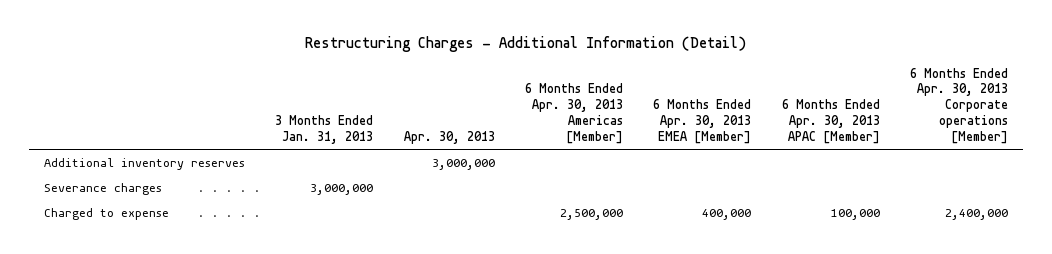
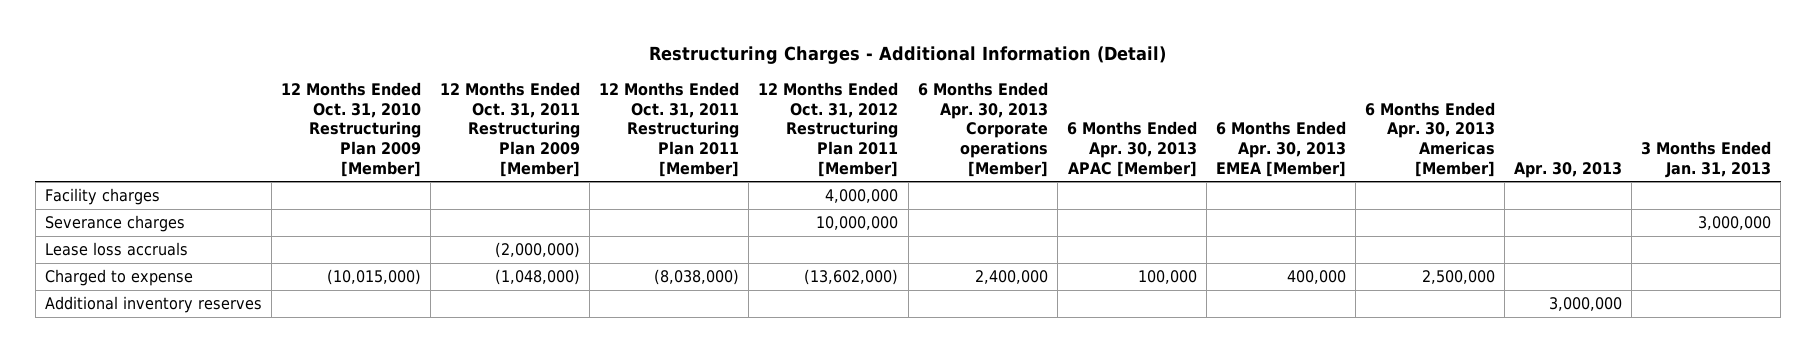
- | 3 Months Ended Jan. 31, 2013 | Apr. 30, 2013 | 6 Months Ended Apr. 30, 2013 Americas [Member] | 6 Months Ended Apr. 30, 2013 EMEA [Member] | 6 Months Ended Apr. 30, 2013 APAC [Member] | 6 Months Ended Apr. 30, 2013 Corporate operations [Member]
+ | 12 Months Ended Oct. 31, 2010 Restructuring Plan 2009 [Member] | 12 Months Ended Oct. 31, 2011 Restructuring Plan 2009 [Member] | 12 Months Ended Oct. 31, 2011 Restructuring Plan 2011 [Member] | 12 Months Ended Oct. 31, 2012 Restructuring Plan 2011 [Member] | 6 Months Ended Apr. 30, 2013 Corporate operations [Member] | 6 Months Ended Apr. 30, 2013 APAC [Member] | 6 Months Ended Apr. 30, 2013 EMEA [Member] | 6 Months Ended Apr. 30, 2013 Americas [Member] | Apr. 30, 2013 | 3 Months Ended Jan. 31, 2013
+ Facility charges | | | | 4,000,000 | | | | | |
+ Lease loss accruals | | (2,000,000) | | | | | | | |
moved down: Additional inventory reserves | | | | | | | | | 3,000,000 |

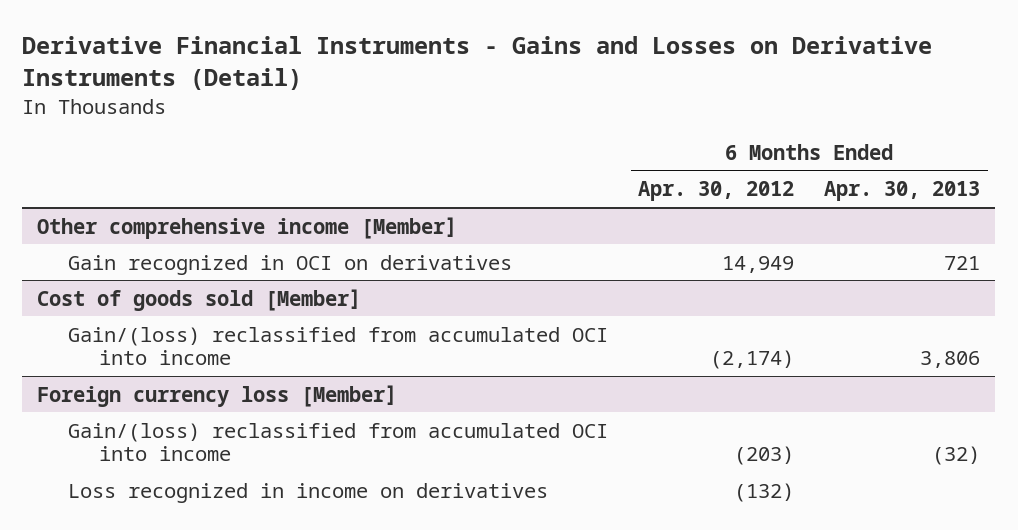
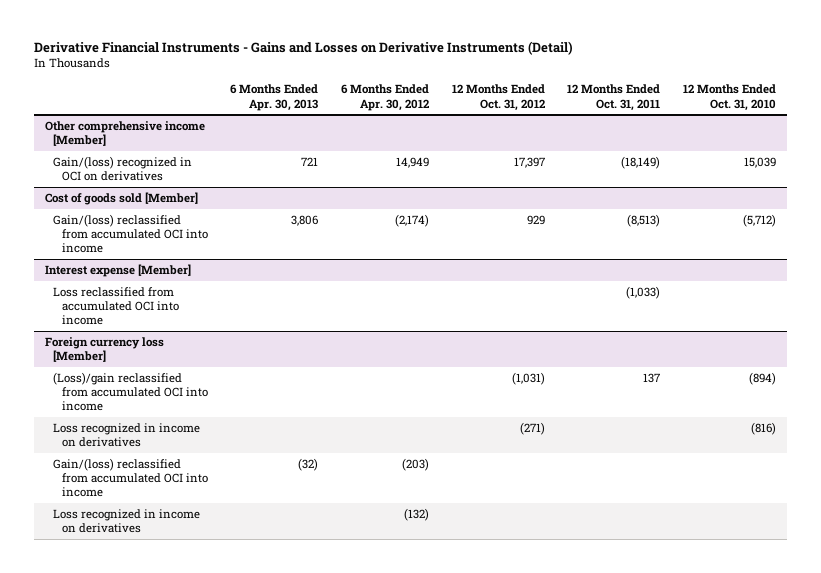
- | 6 Months Ended Apr. 30, 2012 | 6 Months Ended Apr. 30, 2013
+ | 6 Months Ended Apr. 30, 2013 | 6 Months Ended Apr. 30, 2012 | 12 Months Ended Oct. 31, 2012 | 12 Months Ended Oct. 31, 2011 | 12 Months Ended Oct. 31, 2010
@ Other comprehensive income [Member]
- Gain recognized in OCI on derivatives | 14,949 | 721
+ Gain/(loss) recognized in OCI on derivatives | 721 | 14,949 | 17,397 | (18,149) | 15,039
+ Interest expense [Member]
+ Loss reclassified from accumulated OCI into income | | | | (1,033) |
@ Foreign currency loss [Member]
+ (Loss)/gain reclassified from accumulated OCI into income | | | (1,031) | 137 | (894)
+ Loss recognized in income on derivatives | | | (271) | | (816)

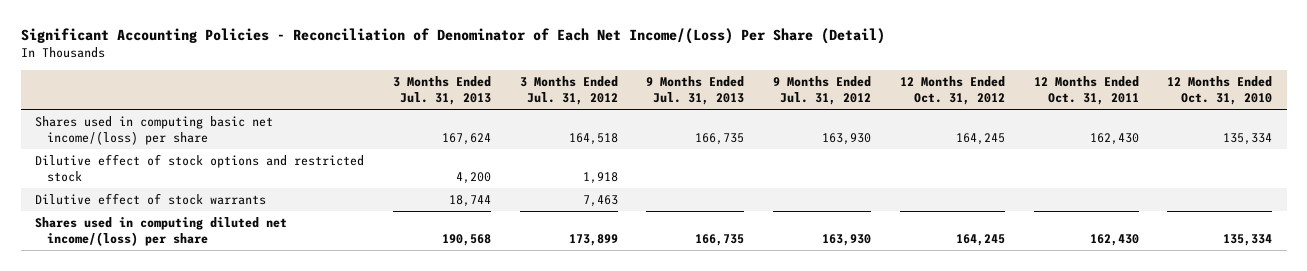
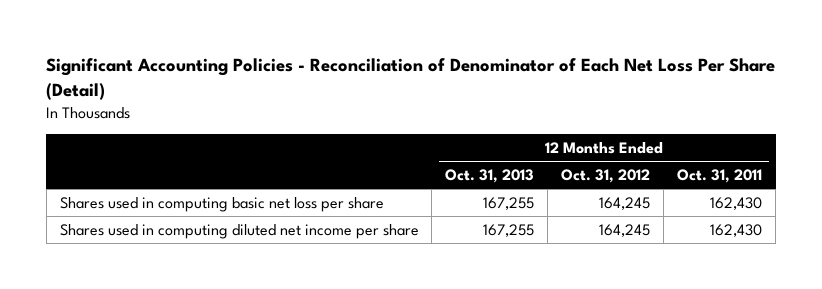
- Significant Accounting Policies - Reconciliation of Denominator of Each Net Income/(Loss) Per Share (Detail)
+ Significant Accounting Policies - Reconciliation of Denominator of Each Net Loss Per Share (Detail)
- | 3 Months Ended Jul. 31, 2013 | 3 Months Ended Jul. 31, 2012 | 9 Months Ended Jul. 31, 2013 | 9 Months Ended Jul. 31, 2012 | 12 Months Ended Oct. 31, 2012 | 12 Months Ended Oct. 31, 2011 | 12 Months Ended Oct. 31, 2010
+ | 12 Months Ended Oct. 31, 2013 | 12 Months Ended Oct. 31, 2012 | 12 Months Ended Oct. 31, 2011
- Shares used in computing basic net income/(loss) per share | 167,624 | 164,518 | 166,735 | 163,930 | 164,245 | 162,430 | 135,334
- Dilutive effect of stock options and restricted stock | 4,200 | 1,918 | | | | |
- Dilutive effect of stock warrants | 18,744 | 7,463 | | | | |
- Shares used in computing diluted net income/(loss) per share | 190,568 | 173,899 | 166,735 | 163,930 | 164,245 | 162,430 | 135,334
+ Shares used in computing basic net loss per share | 167,255 | 164,245 | 162,430
+ Shares used in computing diluted net income per share | 167,255 | 164,245 | 162,430

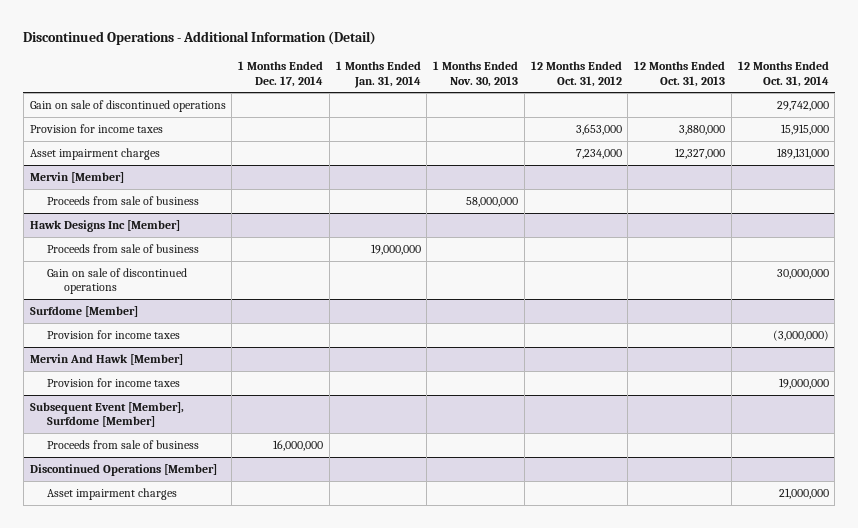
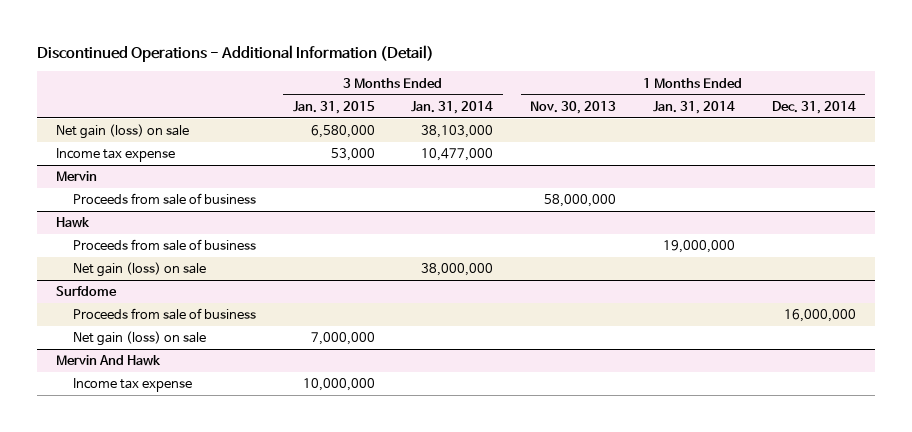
- | 1 Months Ended Dec. 17, 2014 | 1 Months Ended Jan. 31, 2014 | 1 Months Ended Nov. 30, 2013 | 12 Months Ended Oct. 31, 2012 | 12 Months Ended Oct. 31, 2013 | 12 Months Ended Oct. 31, 2014
+ | 3 Months Ended Jan. 31, 2015 | 3 Months Ended Jan. 31, 2014 | 1 Months Ended Nov. 30, 2013 | 1 Months Ended Jan. 31, 2014 | 1 Months Ended Dec. 31, 2014
- Gain on sale of discontinued operations | | | | | | 29,742,000
- Provision for income taxes | | | | 3,653,000 | 3,880,000 | 15,915,000
- Asset impairment charges | | | | 7,234,000 | 12,327,000 | 189,131,000
- Mervin [Member]
+ Net gain (loss) on sale | 6,580,000 | 38,103,000 | | |
+ Income tax expense | 53,000 | 10,477,000 | | |
+ Mervin
- Hawk Designs Inc [Member]
+ Hawk
- Gain on sale of discontinued operations | | | | | | 30,000,000
- Surfdome [Member]
- Provision for income taxes | | | | | | (3,000,000)
- Mervin And Hawk [Member]
- Provision for income taxes | | | | | | 19,000,000
- Subsequent Event [Member], Surfdome [Member]
- Proceeds from sale of business | 16,000,000 | | | | |
- Discontinued Operations [Member]
- Asset impairment charges | | | | | | 21,000,000
+ Net gain (loss) on sale | | 38,000,000 | | |
+ Surfdome
+ Proceeds from sale of business | | | | | 16,000,000
+ Net gain (loss) on sale | 7,000,000 | | | |
+ Mervin And Hawk
+ Income tax expense | 10,000,000 | | | |

